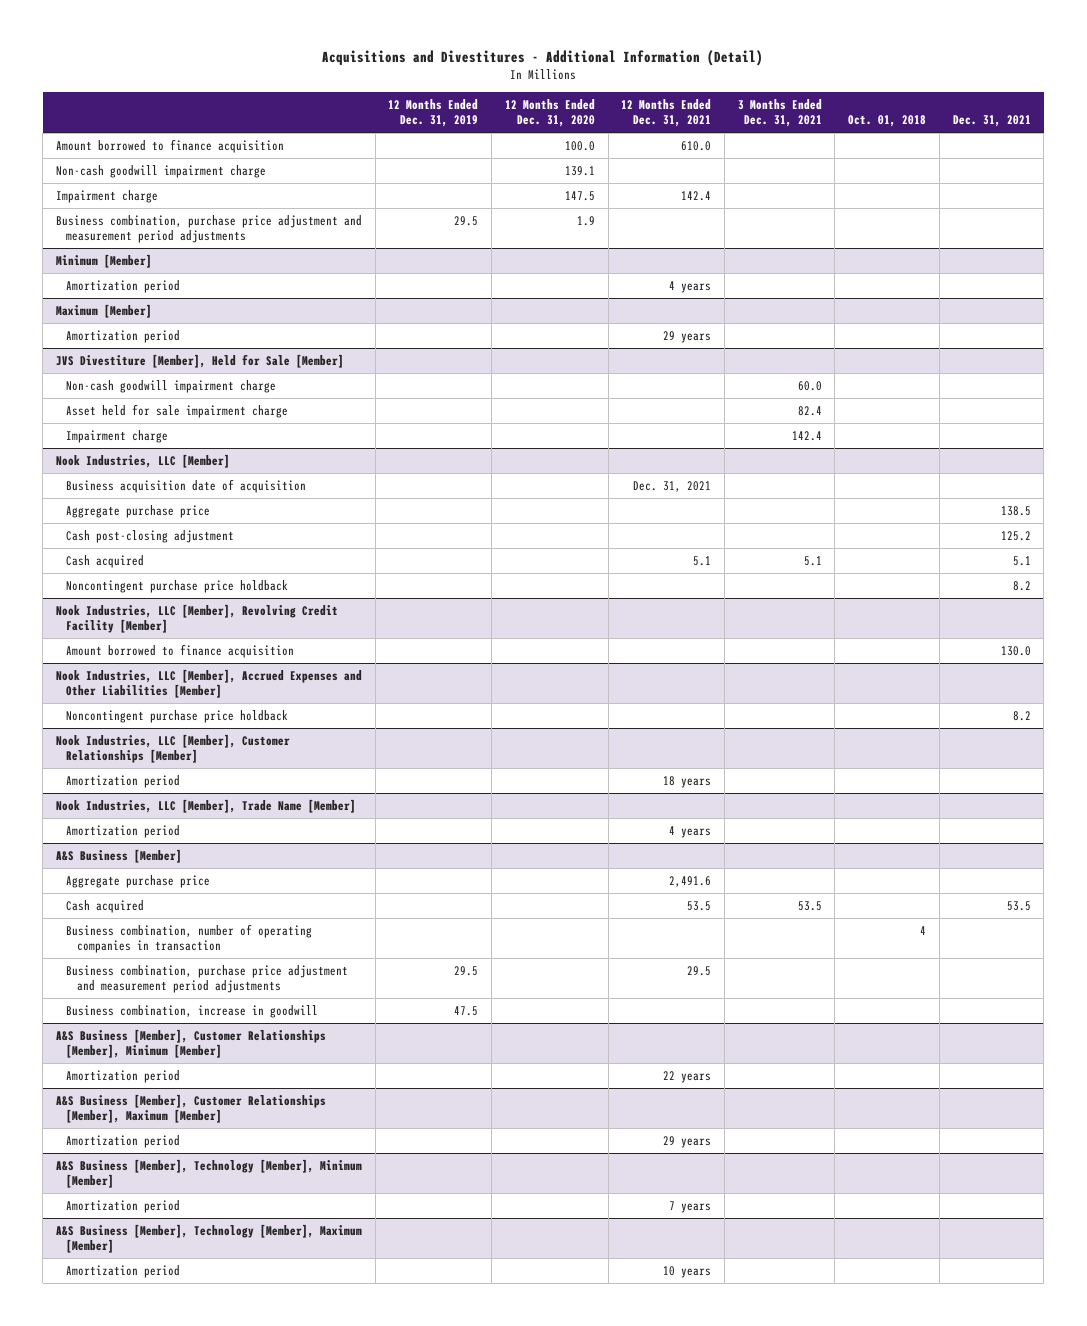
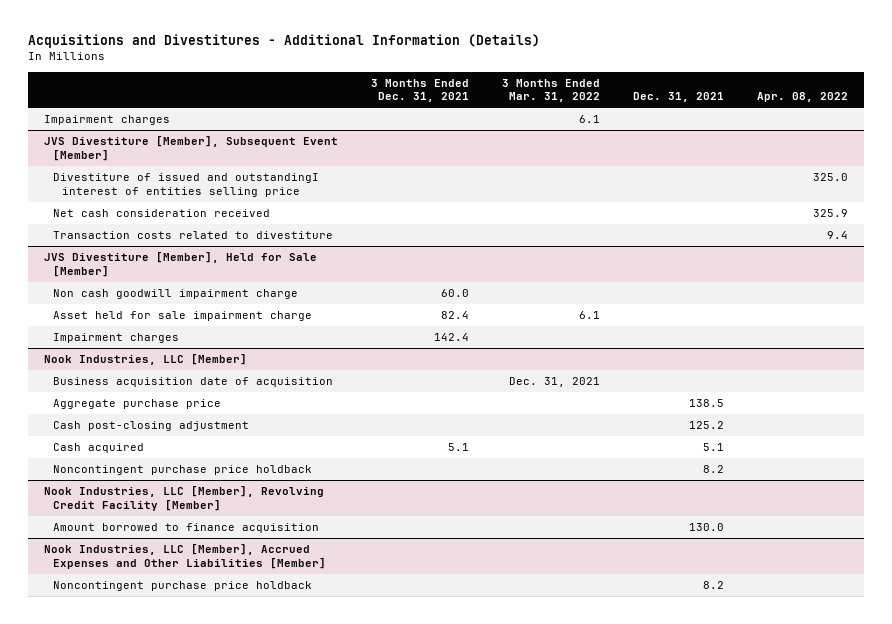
- Acquisitions and Divestitures - Additional Information (Detail)
+ Acquisitions and Divestitures - Additional Information (Details)
- | 12 Months Ended Dec. 31, 2019 | 12 Months Ended Dec. 31, 2020 | 12 Months Ended Dec. 31, 2021 | 3 Months Ended Dec. 31, 2021 | Oct. 01, 2018 | Dec. 31, 2021
+ | 3 Months Ended Dec. 31, 2021 | 3 Months Ended Mar. 31, 2022 | Dec. 31, 2021 | Apr. 08, 2022
- Amount borrowed to finance acquisition | | 100.0 | 610.0 | | |
- Non-cash goodwill impairment charge | | 139.1 | | | |
- Impairment charge | | 147.5 | 142.4 | | |
- Business combination, purchase price adjustment and measurement period adjustments | 29.5 | 1.9 | | | |
- Minimum [Member]
- Amortization period | | | 4 years | | |
- Maximum [Member]
- Amortization period | | | 29 years | | |
+ Impairment charges | | 6.1 | |
+ JVS Divestiture [Member], Subsequent Event [Member]
+ Divestiture of issued and outstandingI interest of entities selling price | | | | 325.0
+ Net cash consideration received | | | | 325.9
+ Transaction costs related to divestiture | | | | 9.4
@ JVS Divestiture [Member], Held for Sale [Member]
- Non-cash goodwill impairment charge | | | | 60.0 | |
+ Non cash goodwill impairment charge | 60.0 | | |
- Impairment charge | | | | 142.4 | |
+ Impairment charges | 142.4 | | |
- Nook Industries, LLC [Member], Customer Relationships [Member]
- Amortization period | | | 18 years | | |
- Nook Industries, LLC [Member], Trade Name [Member]
- Amortization period | | | 4 years | | |
- A&S Business [Member]
- Aggregate purchase price | | | 2,491.6 | | |
- Cash acquired | | | 53.5 | 53.5 | | 53.5
- Business combination, number of operating companies in transaction | | | | | 4 |
- Business combination, purchase price adjustment and measurement period adjustments | 29.5 | | 29.5 | | |
- Business combination, increase in goodwill | 47.5 | | | | |
- A&S Business [Member], Customer Relationships [Member], Minimum [Member]
- Amortization period | | | 22 years | | |
- A&S Business [Member], Customer Relationships [Member], Maximum [Member]
- Amortization period | | | 29 years | | |
- A&S Business [Member], Technology [Member], Minimum [Member]
- Amortization period | | | 7 years | | |
- A&S Business [Member], Technology [Member], Maximum [Member]
- Amortization period | | | 10 years | | |

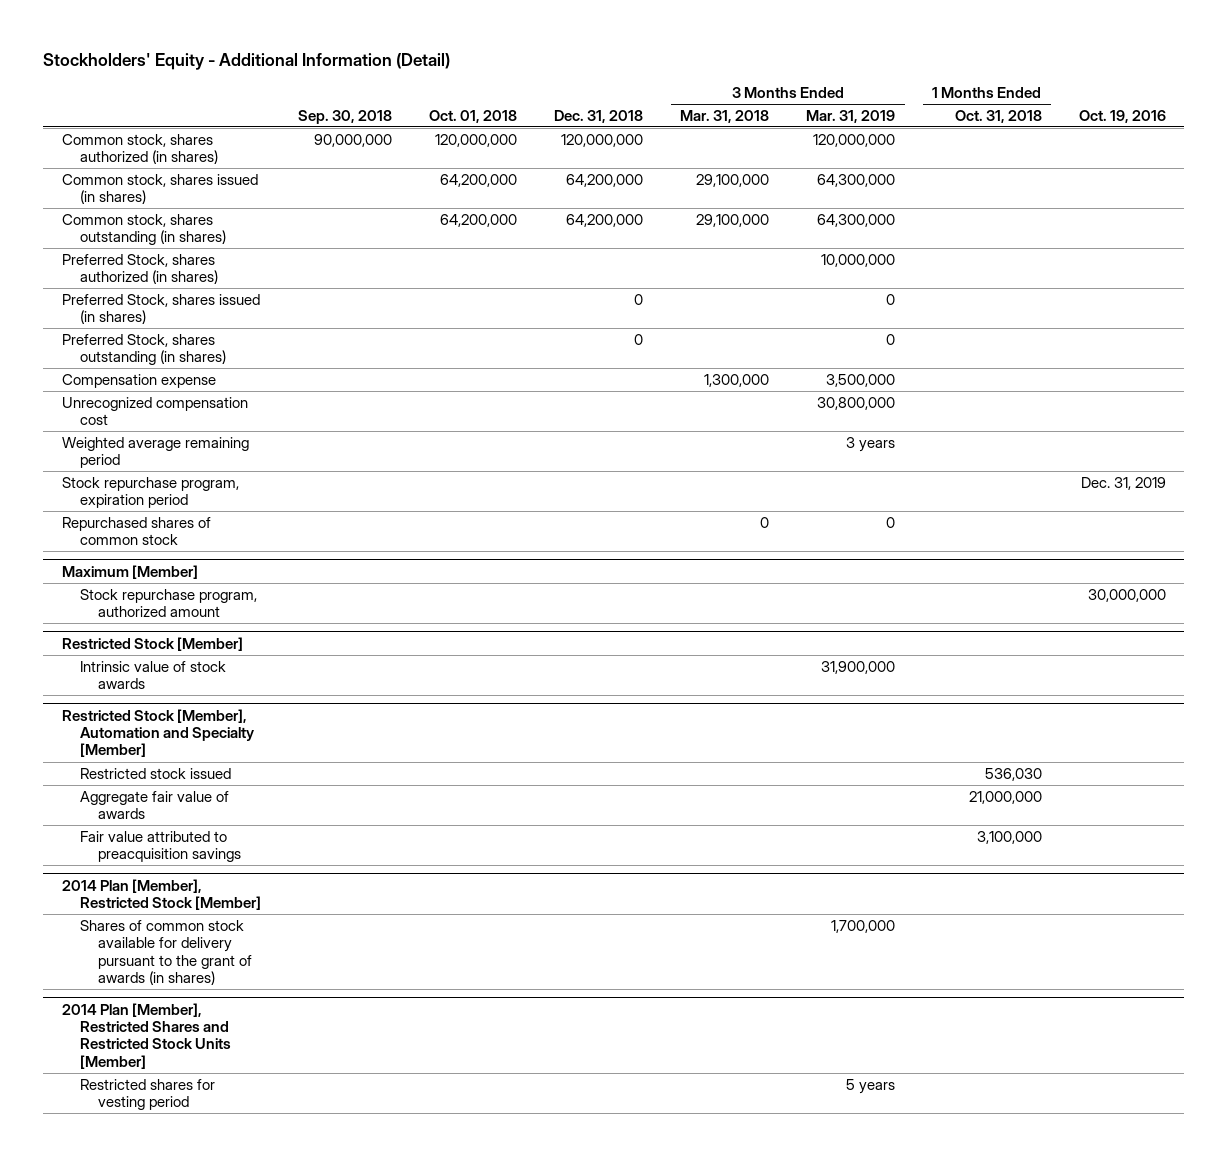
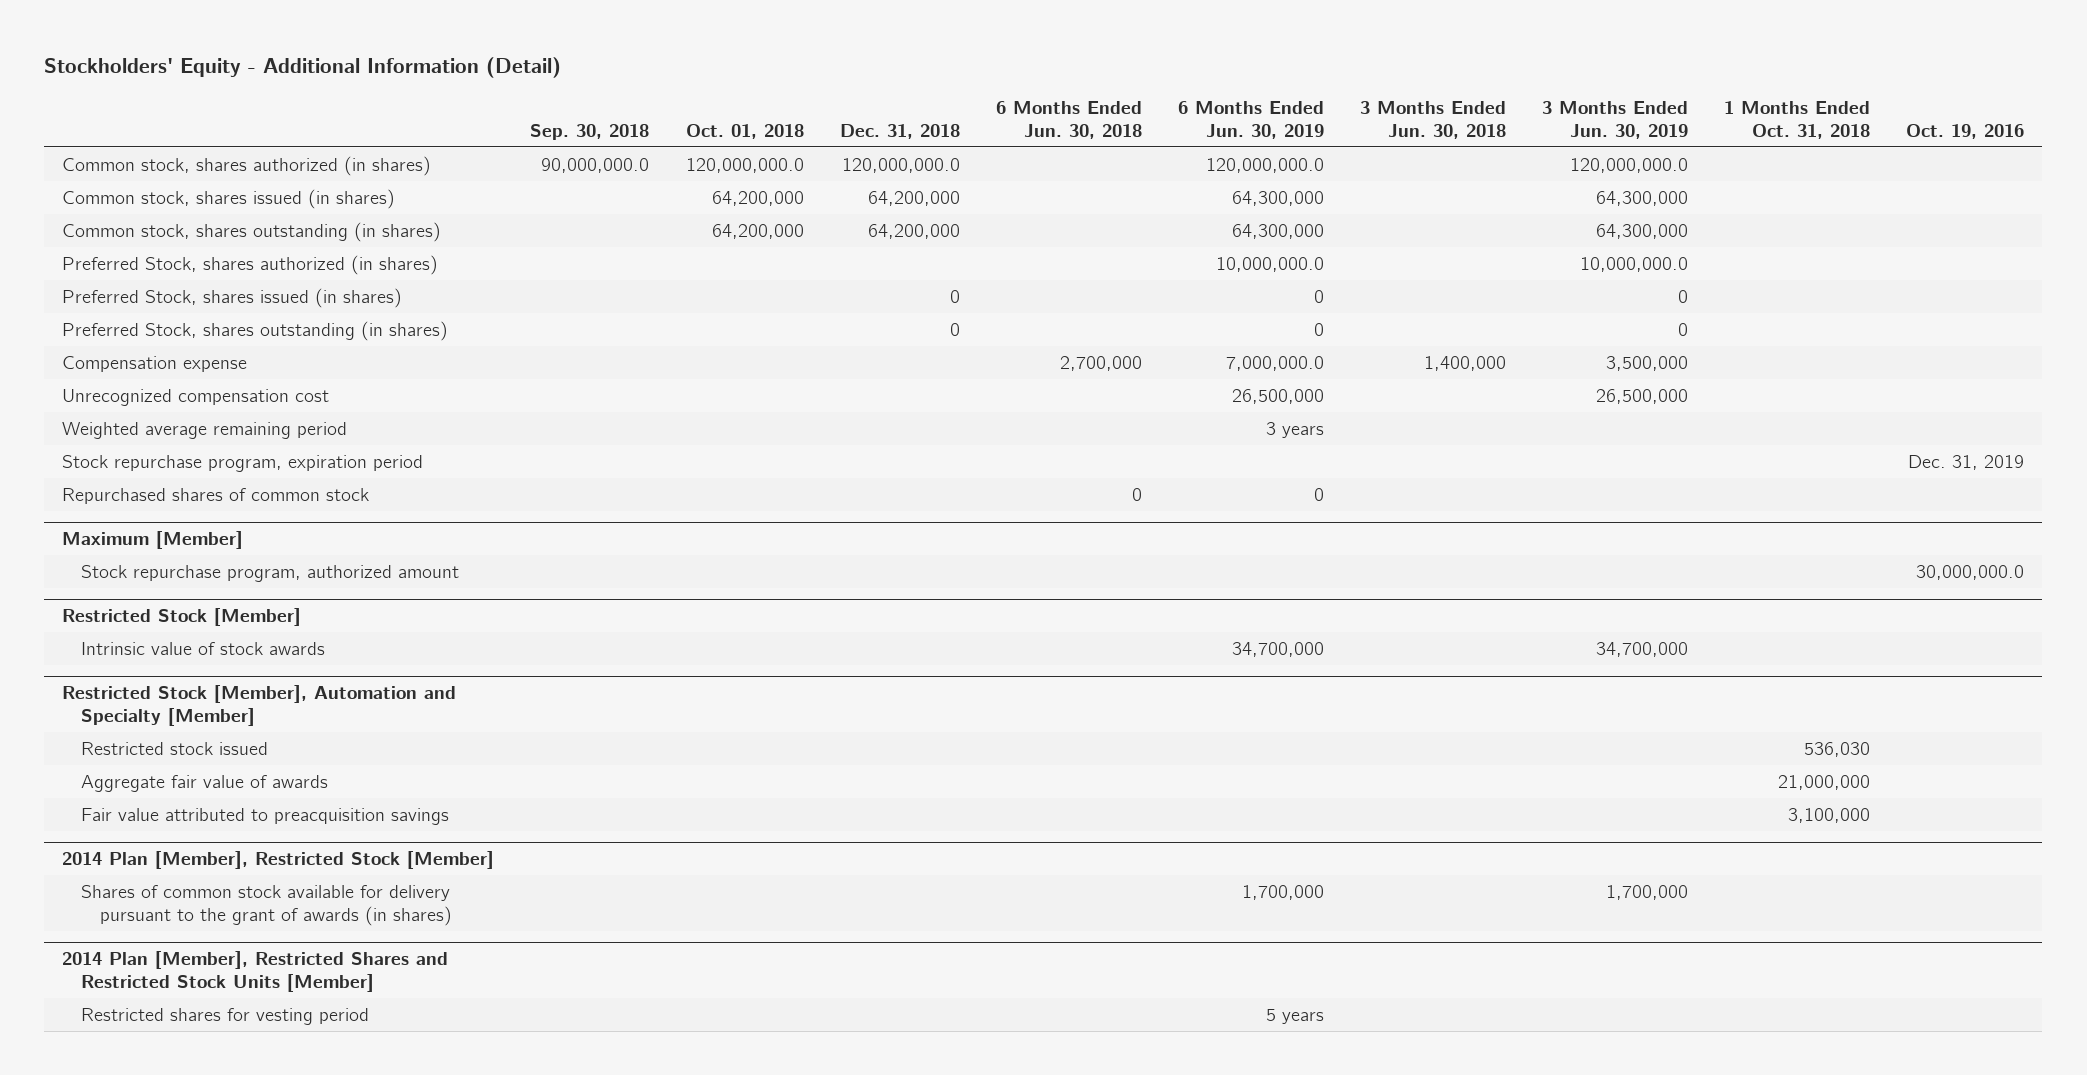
- | Sep. 30, 2018 | Oct. 01, 2018 | Dec. 31, 2018 | 3 Months Ended Mar. 31, 2018 | 3 Months Ended Mar. 31, 2019 | 1 Months Ended Oct. 31, 2018 | Oct. 19, 2016
+ | Sep. 30, 2018 | Oct. 01, 2018 | Dec. 31, 2018 | 6 Months Ended Jun. 30, 2018 | 6 Months Ended Jun. 30, 2019 | 3 Months Ended Jun. 30, 2018 | 3 Months Ended Jun. 30, 2019 | 1 Months Ended Oct. 31, 2018 | Oct. 19, 2016
- Common stock, shares authorized (in shares) | 90,000,000 | 120,000,000 | 120,000,000 | | 120,000,000 | |
+ Common stock, shares authorized (in shares) | 90,000,000.0 | 120,000,000.0 | 120,000,000.0 | | 120,000,000.0 | | 120,000,000.0 | |
@ Maximum [Member]
- Stock repurchase program, authorized amount | | | | | | | 30,000,000
+ Stock repurchase program, authorized amount | | | | | | | | | 30,000,000.0

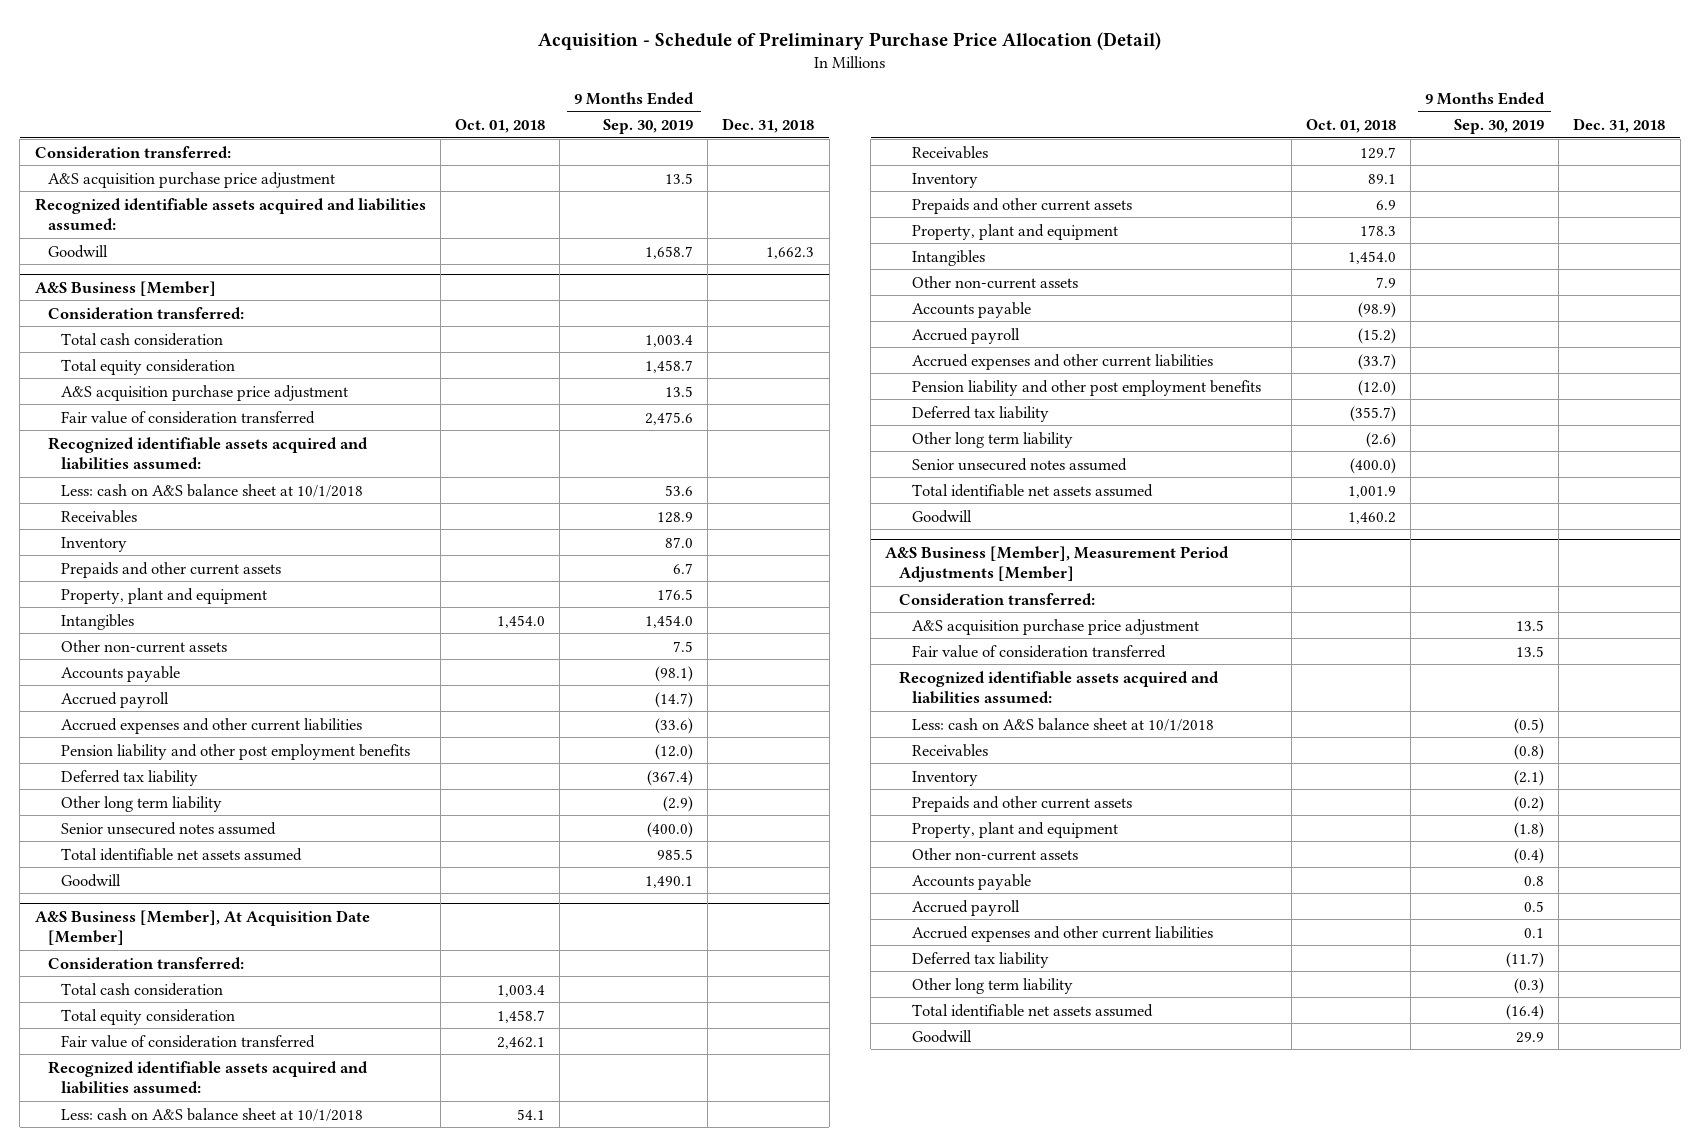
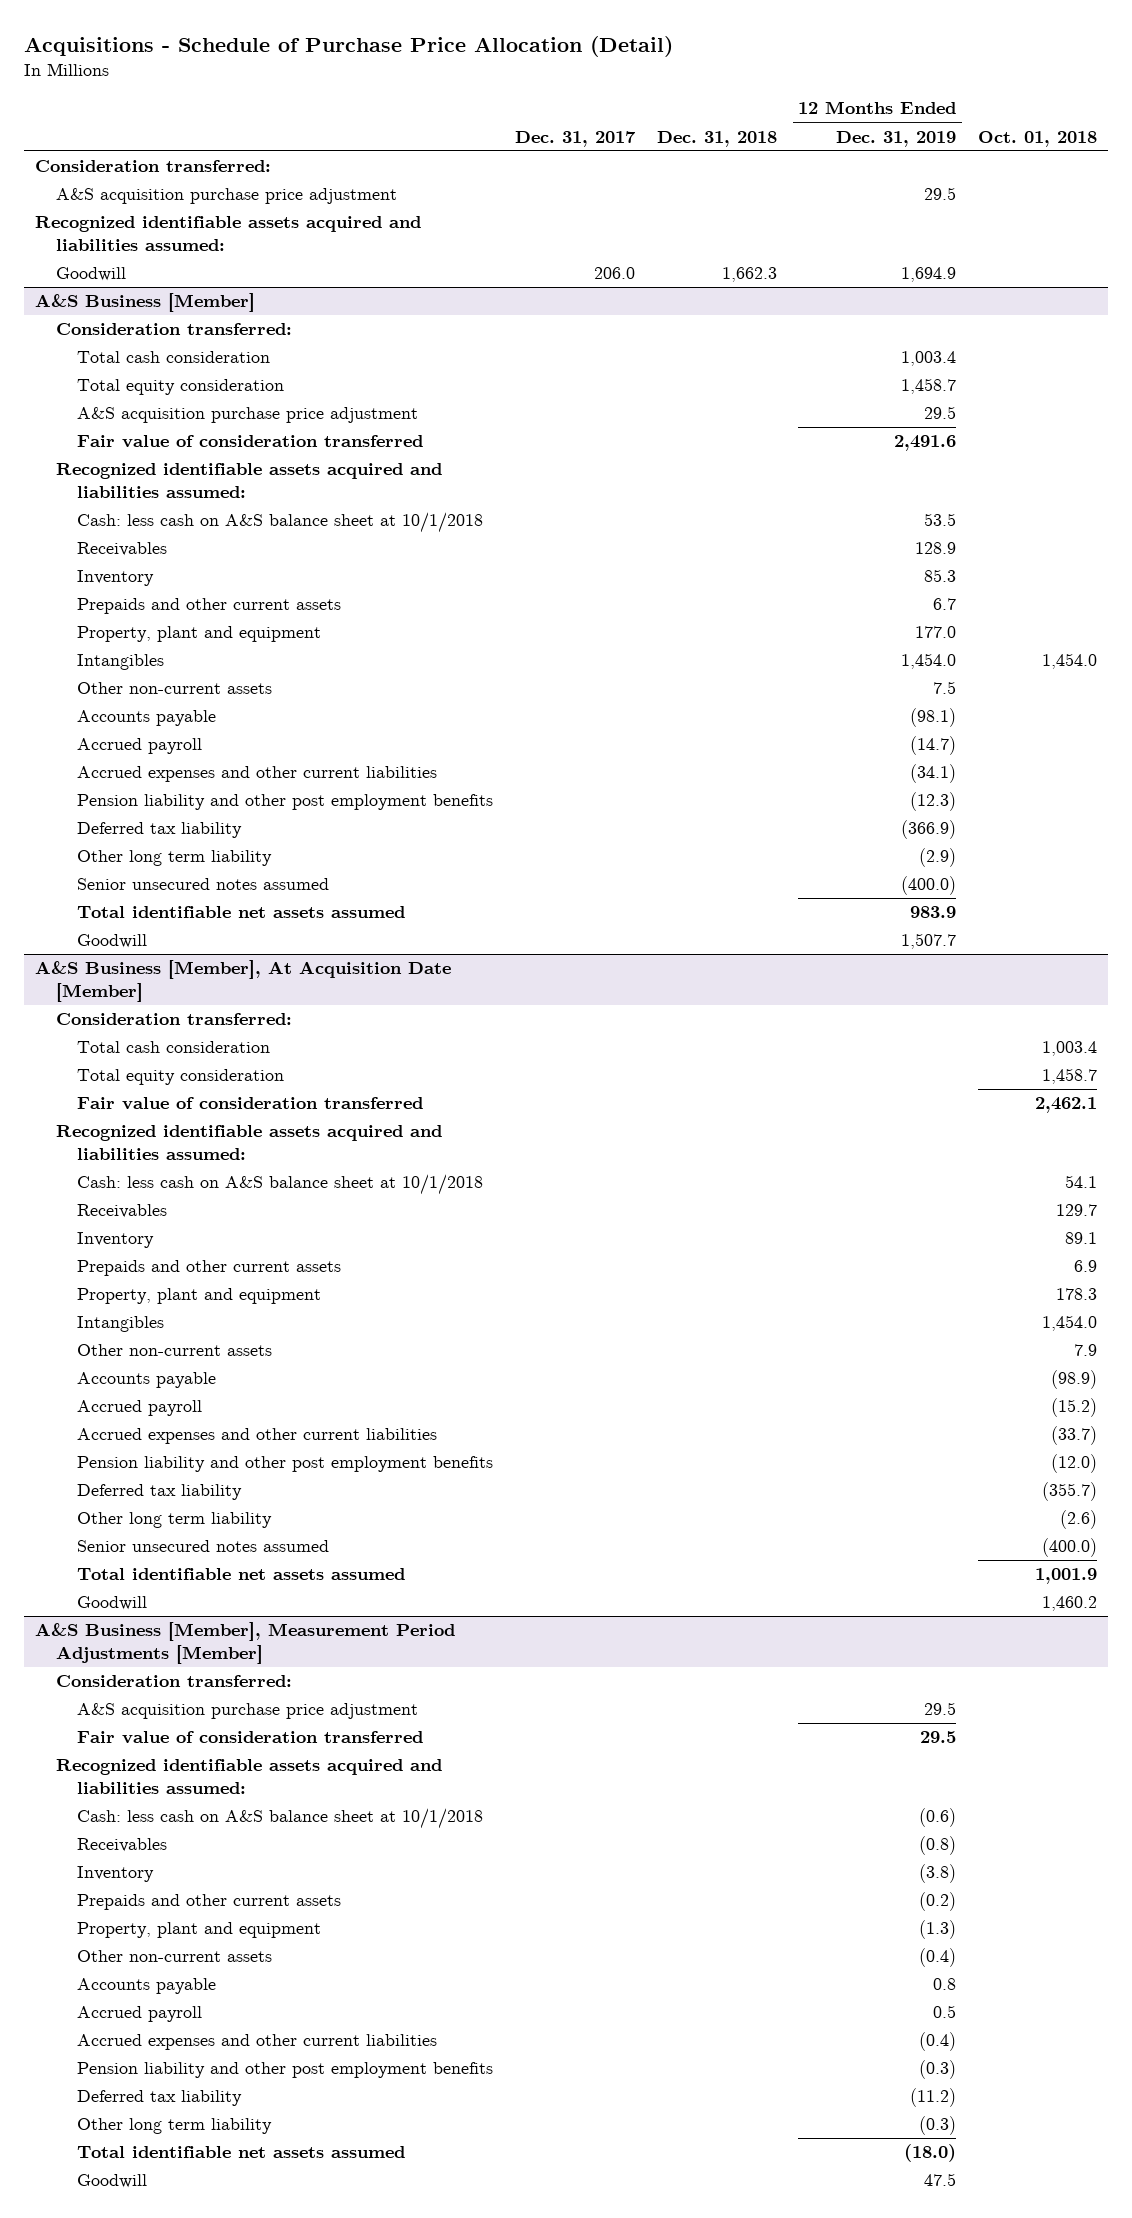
- Acquisition - Schedule of Preliminary Purchase Price Allocation (Detail)
+ Acquisitions - Schedule of Purchase Price Allocation (Detail)
- | Oct. 01, 2018 | 9 Months Ended Sep. 30, 2019 | Dec. 31, 2018
+ | Dec. 31, 2017 | Dec. 31, 2018 | 12 Months Ended Dec. 31, 2019 | Oct. 01, 2018
@ A&S Business [Member]
- Less: cash on A&S balance sheet at 10/1/2018 | | 53.6 |
+ Cash: less cash on A&S balance sheet at 10/1/2018 | | | 53.5 |
@ A&S Business [Member], At Acquisition Date [Member]
- Less: cash on A&S balance sheet at 10/1/2018 | 54.1 | |
+ Cash: less cash on A&S balance sheet at 10/1/2018 | | | | 54.1
@ A&S Business [Member], Measurement Period Adjustments [Member]
- Less: cash on A&S balance sheet at 10/1/2018 | | (0.5) |
+ Cash: less cash on A&S balance sheet at 10/1/2018 | | | (0.6) |
+ Pension liability and other post employment benefits | | | (0.3) |

